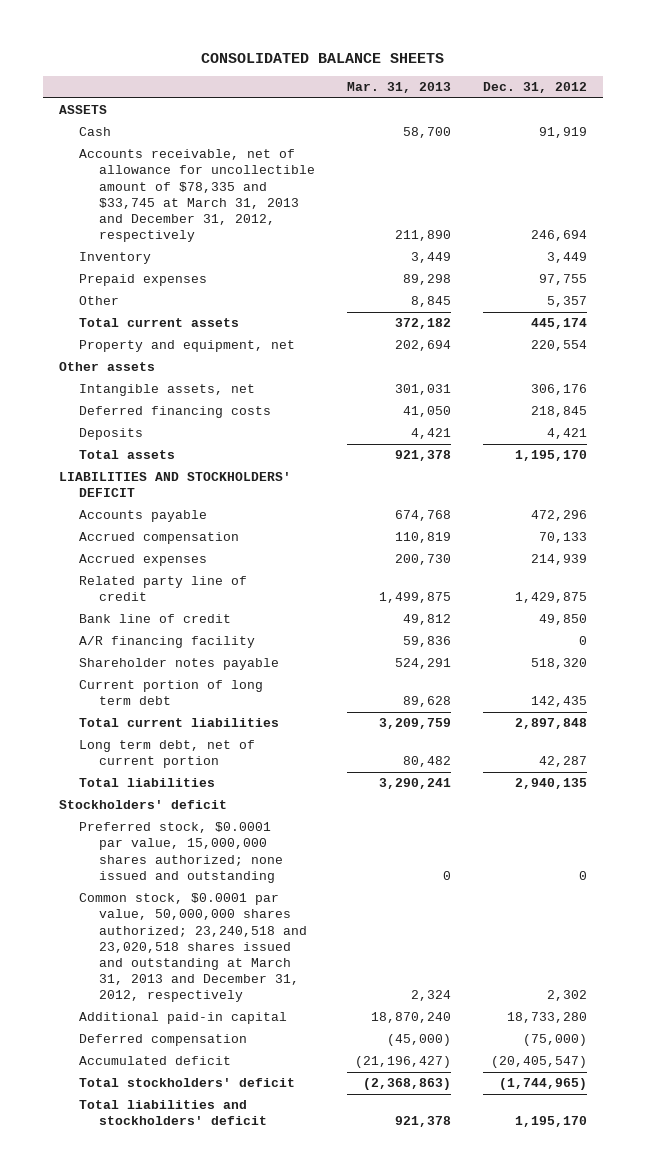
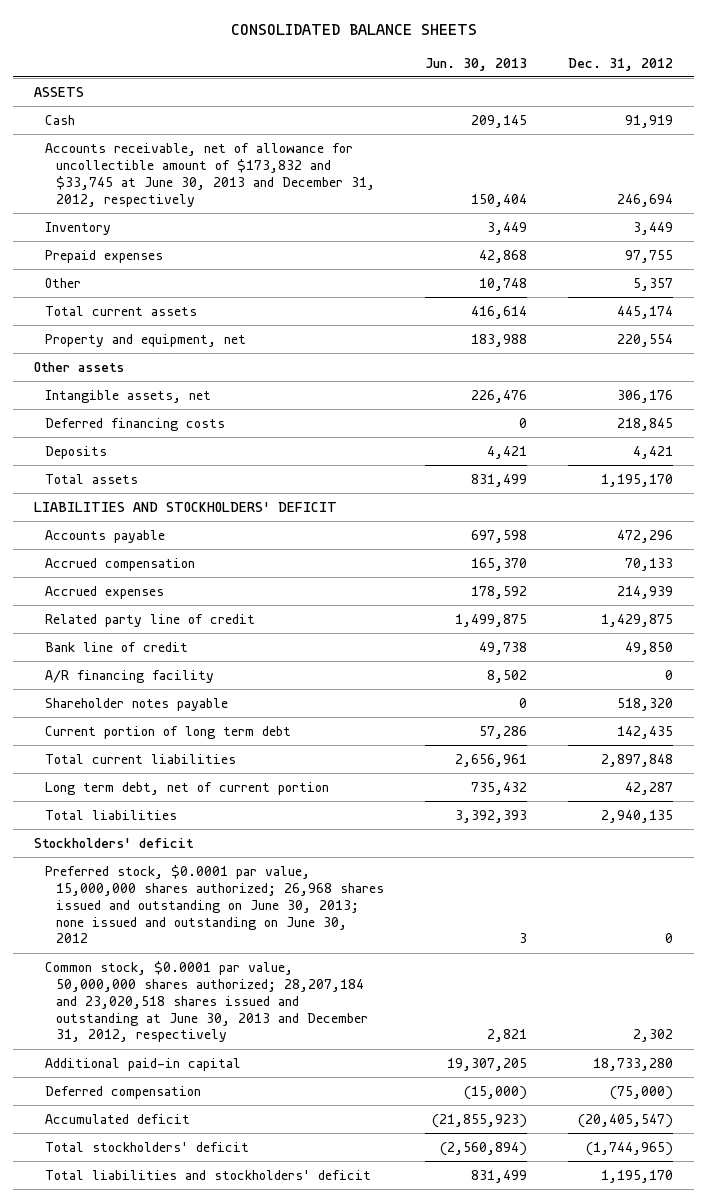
- | Mar. 31, 2013 | Dec. 31, 2012
+ | Jun. 30, 2013 | Dec. 31, 2012
- Accounts receivable, net of allowance for uncollectible amount of $78,335 and $33,745 at March 31, 2013 and December 31, 2012, respectively | 211,890 | 246,694
+ Accounts receivable, net of allowance for uncollectible amount of $173,832 and $33,745 at June 30, 2013 and December 31, 2012, respectively | 150,404 | 246,694
- Preferred stock, $0.0001 par value, 15,000,000 shares authorized; none issued and outstanding | 0 | 0
- Common stock, $0.0001 par value, 50,000,000 shares authorized; 23,240,518 and 23,020,518 shares issued and outstanding at March 31, 2013 and December 31, 2012, respectively | 2,324 | 2,302
+ Preferred stock, $0.0001 par value, 15,000,000 shares authorized; 26,968 shares issued and outstanding on June 30, 2013; none issued and outstanding on June 30, 2012 | 3 | 0
+ Common stock, $0.0001 par value, 50,000,000 shares authorized; 28,207,184 and 23,020,518 shares issued and outstanding at June 30, 2013 and December 31, 2012, respectively | 2,821 | 2,302

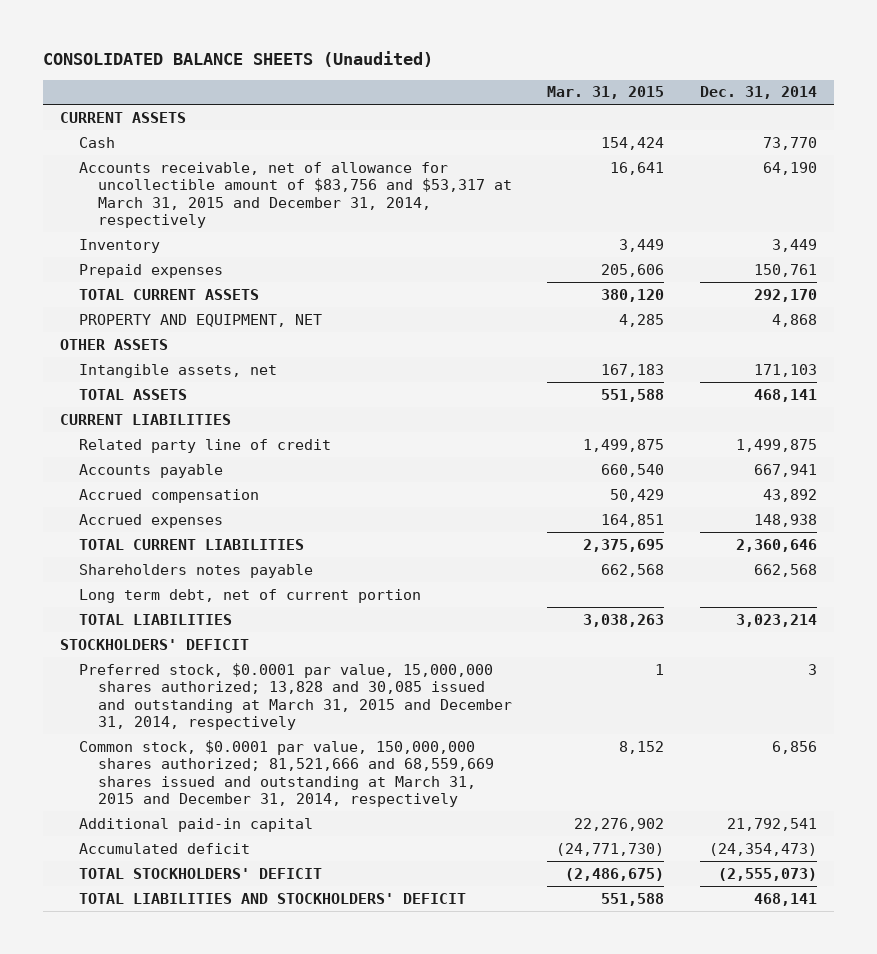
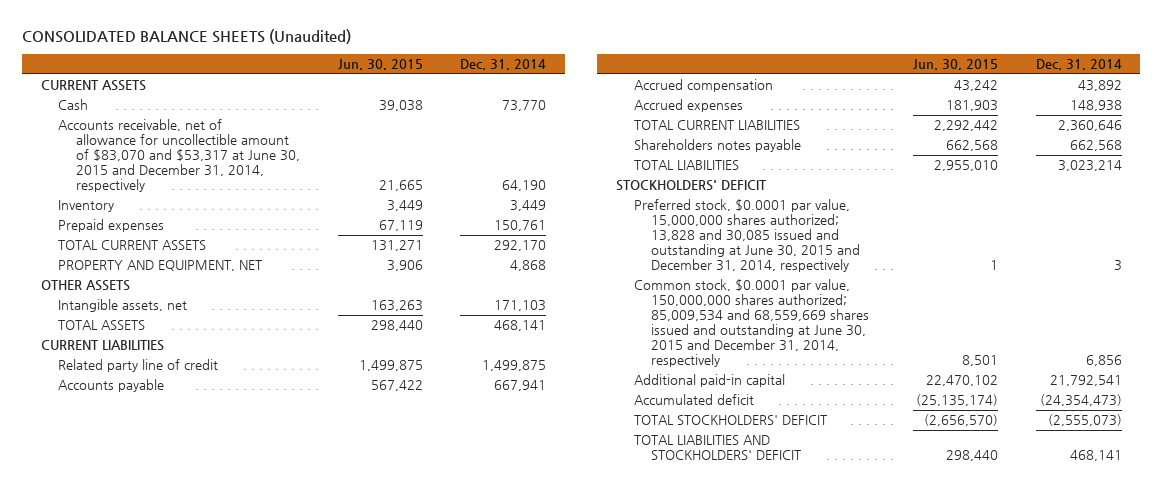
- | Mar. 31, 2015 | Dec. 31, 2014
+ | Jun. 30, 2015 | Dec. 31, 2014
- Accounts receivable, net of allowance for uncollectible amount of $83,756 and $53,317 at March 31, 2015 and December 31, 2014, respectively | 16,641 | 64,190
+ Accounts receivable, net of allowance for uncollectible amount of $83,070 and $53,317 at June 30, 2015 and December 31, 2014, respectively | 21,665 | 64,190
- Long term debt, net of current portion
- Preferred stock, $0.0001 par value, 15,000,000 shares authorized; 13,828 and 30,085 issued and outstanding at March 31, 2015 and December 31, 2014, respectively | 1 | 3
- Common stock, $0.0001 par value, 150,000,000 shares authorized; 81,521,666 and 68,559,669 shares issued and outstanding at March 31, 2015 and December 31, 2014, respectively | 8,152 | 6,856
+ Preferred stock, $0.0001 par value, 15,000,000 shares authorized; 13,828 and 30,085 issued and outstanding at June 30, 2015 and December 31, 2014, respectively | 1 | 3
+ Common stock, $0.0001 par value, 150,000,000 shares authorized; 85,009,534 and 68,559,669 shares issued and outstanding at June 30, 2015 and December 31, 2014, respectively | 8,501 | 6,856

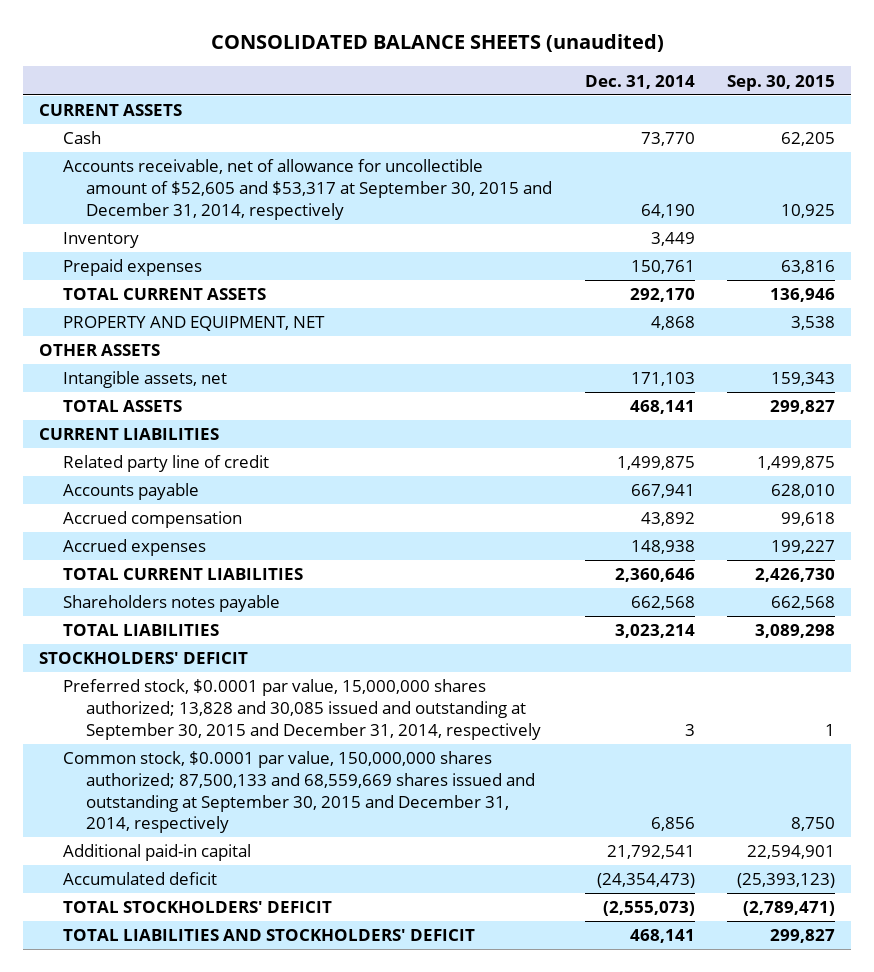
- CONSOLIDATED BALANCE SHEETS (Unaudited)
+ CONSOLIDATED BALANCE SHEETS (unaudited)
- | Jun. 30, 2015 | Dec. 31, 2014
+ | Dec. 31, 2014 | Sep. 30, 2015
- Accounts receivable, net of allowance for uncollectible amount of $83,070 and $53,317 at June 30, 2015 and December 31, 2014, respectively | 21,665 | 64,190
+ Accounts receivable, net of allowance for uncollectible amount of $52,605 and $53,317 at September 30, 2015 and December 31, 2014, respectively | 64,190 | 10,925
- Preferred stock, $0.0001 par value, 15,000,000 shares authorized; 13,828 and 30,085 issued and outstanding at June 30, 2015 and December 31, 2014, respectively | 1 | 3
- Common stock, $0.0001 par value, 150,000,000 shares authorized; 85,009,534 and 68,559,669 shares issued and outstanding at June 30, 2015 and December 31, 2014, respectively | 8,501 | 6,856
+ Preferred stock, $0.0001 par value, 15,000,000 shares authorized; 13,828 and 30,085 issued and outstanding at September 30, 2015 and December 31, 2014, respectively | 3 | 1
+ Common stock, $0.0001 par value, 150,000,000 shares authorized; 87,500,133 and 68,559,669 shares issued and outstanding at September 30, 2015 and December 31, 2014, respectively | 6,856 | 8,750

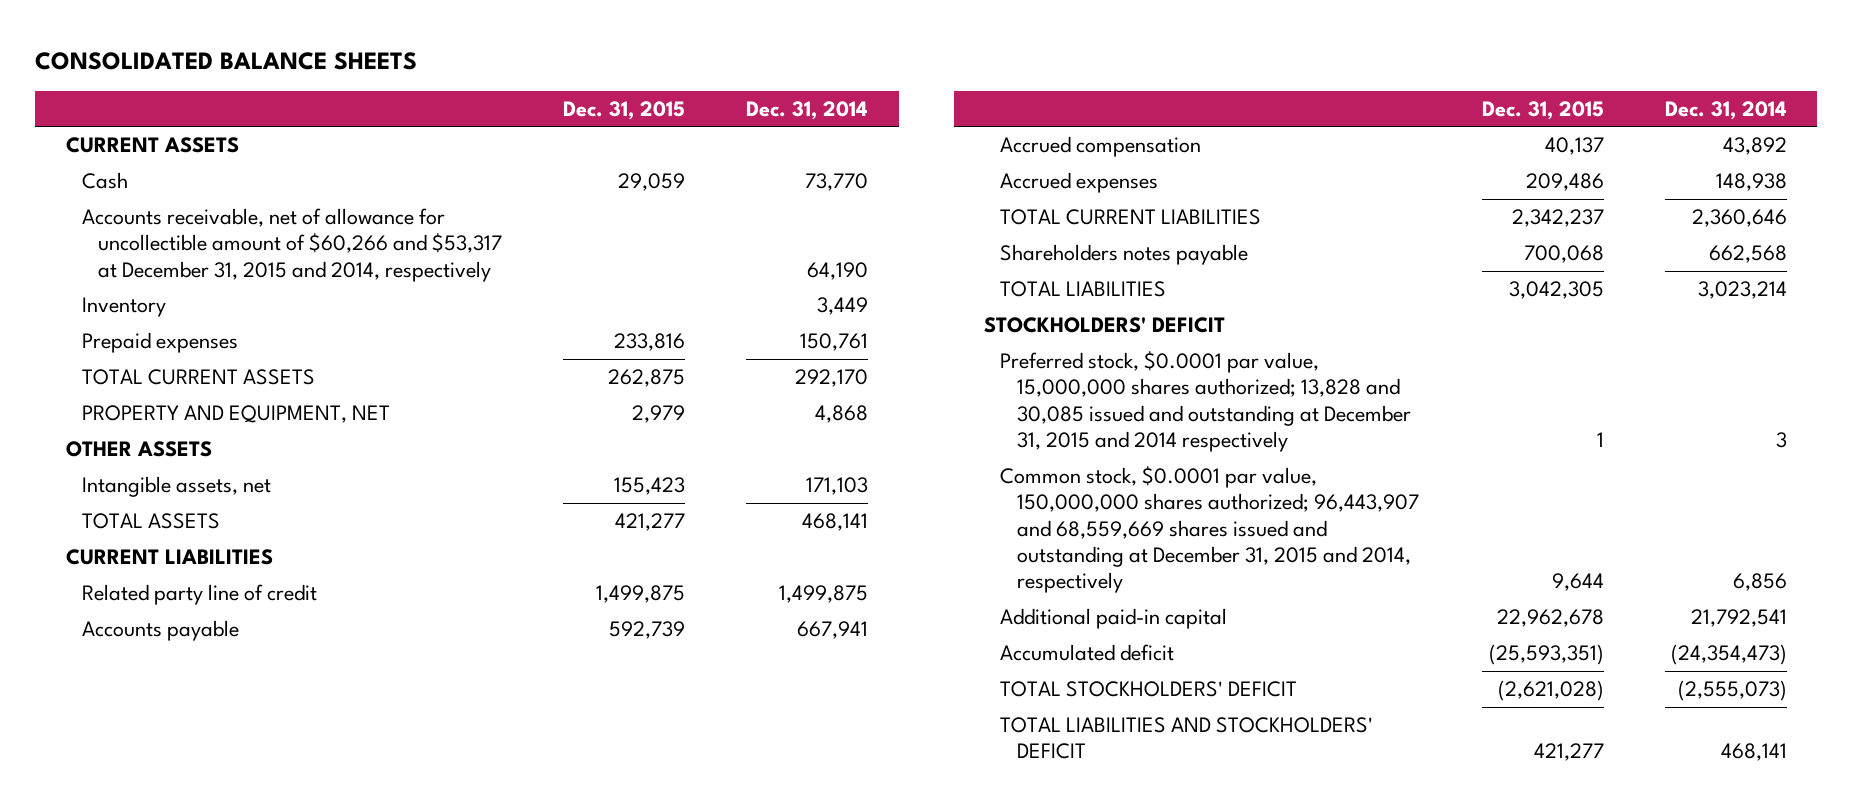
- CONSOLIDATED BALANCE SHEETS (unaudited)
+ CONSOLIDATED BALANCE SHEETS
- | Dec. 31, 2014 | Sep. 30, 2015
+ | Dec. 31, 2015 | Dec. 31, 2014
- Accounts receivable, net of allowance for uncollectible amount of $52,605 and $53,317 at September 30, 2015 and December 31, 2014, respectively | 64,190 | 10,925
+ Accounts receivable, net of allowance for uncollectible amount of $60,266 and $53,317 at December 31, 2015 and 2014, respectively | | 64,190
- Preferred stock, $0.0001 par value, 15,000,000 shares authorized; 13,828 and 30,085 issued and outstanding at September 30, 2015 and December 31, 2014, respectively | 3 | 1
- Common stock, $0.0001 par value, 150,000,000 shares authorized; 87,500,133 and 68,559,669 shares issued and outstanding at September 30, 2015 and December 31, 2014, respectively | 6,856 | 8,750
+ Preferred stock, $0.0001 par value, 15,000,000 shares authorized; 13,828 and 30,085 issued and outstanding at December 31, 2015 and 2014 respectively | 1 | 3
+ Common stock, $0.0001 par value, 150,000,000 shares authorized; 96,443,907 and 68,559,669 shares issued and outstanding at December 31, 2015 and 2014, respectively | 9,644 | 6,856

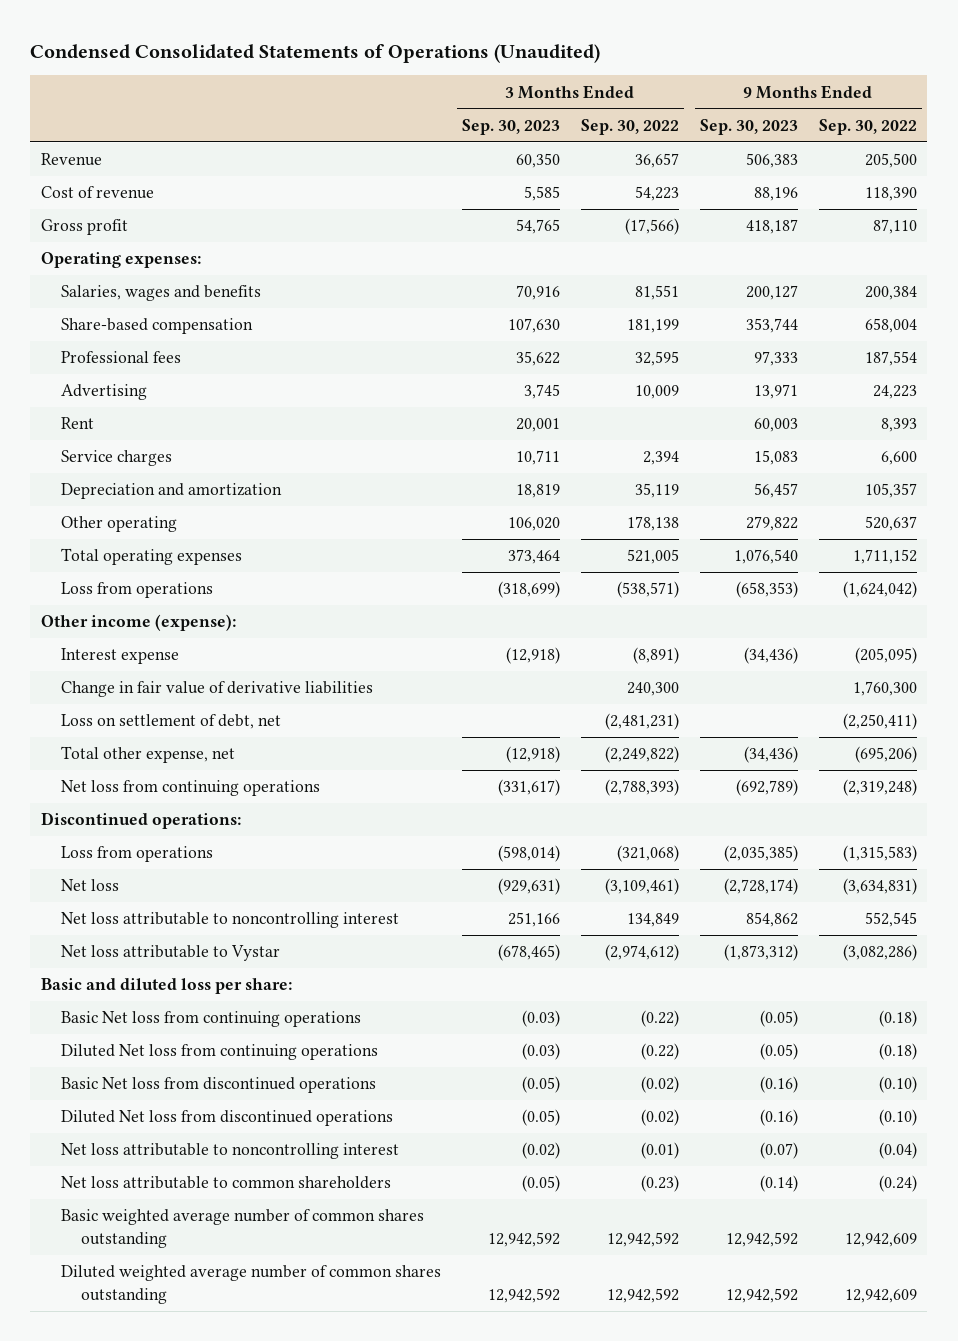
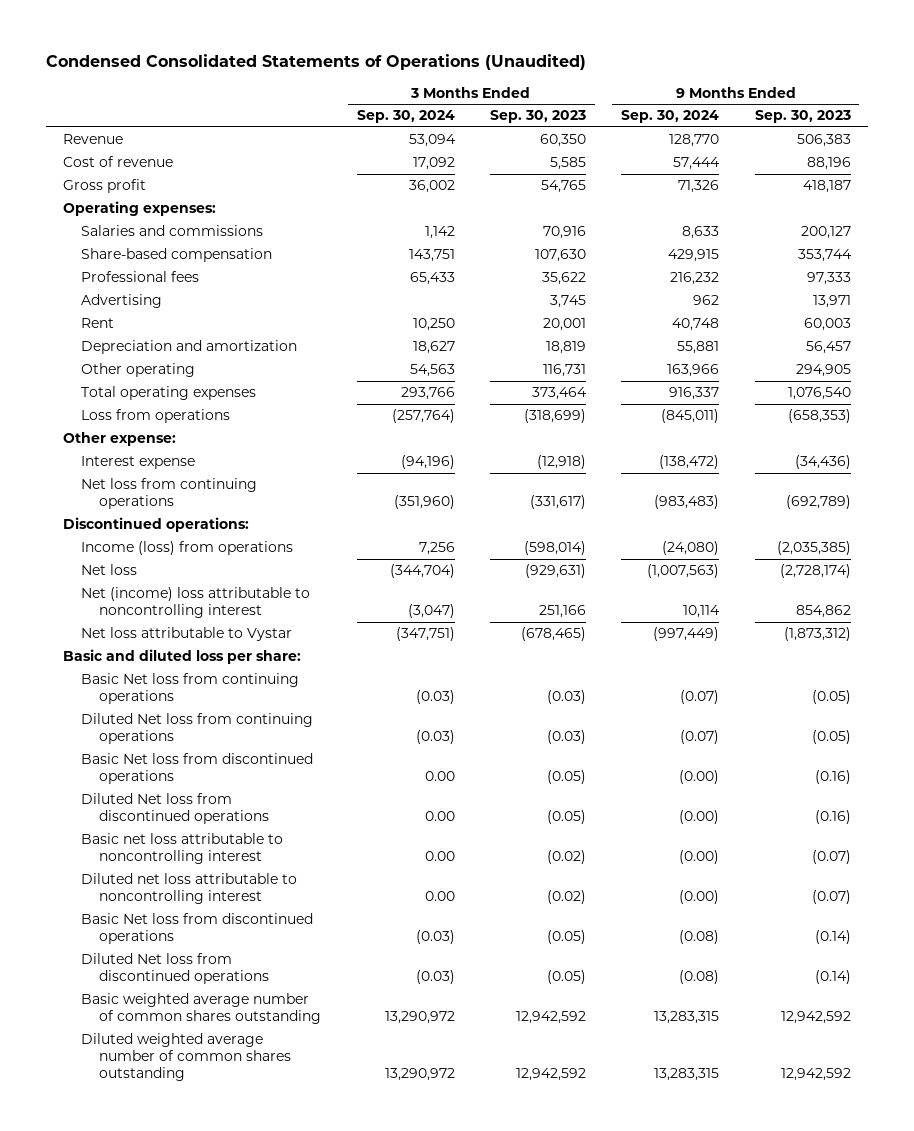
- | 3 Months Ended Sep. 30, 2023 | 3 Months Ended Sep. 30, 2022 | 9 Months Ended Sep. 30, 2023 | 9 Months Ended Sep. 30, 2022
+ | 3 Months Ended Sep. 30, 2024 | 3 Months Ended Sep. 30, 2023 | 9 Months Ended Sep. 30, 2024 | 9 Months Ended Sep. 30, 2023
- Salaries, wages and benefits | 70,916 | 81,551 | 200,127 | 200,384
+ Salaries and commissions | 1,142 | 70,916 | 8,633 | 200,127
- Service charges | 10,711 | 2,394 | 15,083 | 6,600
- Other operating | 106,020 | 178,138 | 279,822 | 520,637
+ Other operating | 54,563 | 116,731 | 163,966 | 294,905
- Other income (expense):
+ Other expense:
- Change in fair value of derivative liabilities | | 240,300 | | 1,760,300
- Loss on settlement of debt, net | | (2,481,231) | | (2,250,411)
- Total other expense, net | (12,918) | (2,249,822) | (34,436) | (695,206)
- Loss from operations | (598,014) | (321,068) | (2,035,385) | (1,315,583)
+ Income (loss) from operations | 7,256 | (598,014) | (24,080) | (2,035,385)
- Net loss attributable to noncontrolling interest | 251,166 | 134,849 | 854,862 | 552,545
+ Net (income) loss attributable to noncontrolling interest | (3,047) | 251,166 | 10,114 | 854,862
- Net loss attributable to noncontrolling interest | (0.02) | (0.01) | (0.07) | (0.04)
- Net loss attributable to common shareholders | (0.05) | (0.23) | (0.14) | (0.24)
+ Basic net loss attributable to noncontrolling interest | 0.00 | (0.02) | (0.00) | (0.07)
+ Diluted net loss attributable to noncontrolling interest | 0.00 | (0.02) | (0.00) | (0.07)
+ Basic Net loss from discontinued operations | (0.03) | (0.05) | (0.08) | (0.14)
+ Diluted Net loss from discontinued operations | (0.03) | (0.05) | (0.08) | (0.14)

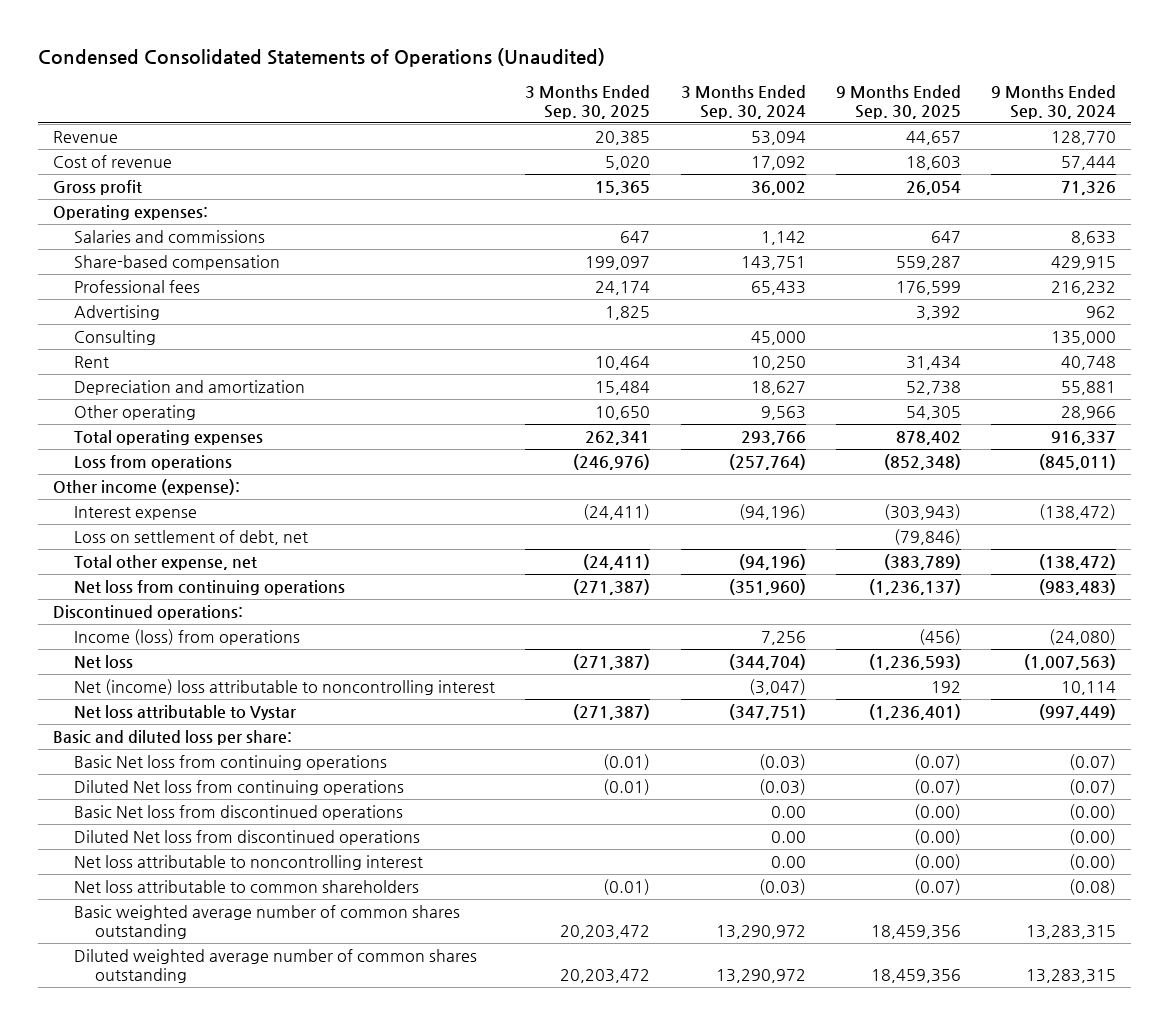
- | 3 Months Ended Sep. 30, 2024 | 3 Months Ended Sep. 30, 2023 | 9 Months Ended Sep. 30, 2024 | 9 Months Ended Sep. 30, 2023
+ | 3 Months Ended Sep. 30, 2025 | 3 Months Ended Sep. 30, 2024 | 9 Months Ended Sep. 30, 2025 | 9 Months Ended Sep. 30, 2024
+ Consulting | | 45,000 | | 135,000
- Other operating | 54,563 | 116,731 | 163,966 | 294,905
+ Other operating | 10,650 | 9,563 | 54,305 | 28,966
- Other expense:
+ Other income (expense):
+ Loss on settlement of debt, net | | | (79,846) |
+ Total other expense, net | (24,411) | (94,196) | (383,789) | (138,472)
- Basic net loss attributable to noncontrolling interest | 0.00 | (0.02) | (0.00) | (0.07)
- Diluted net loss attributable to noncontrolling interest | 0.00 | (0.02) | (0.00) | (0.07)
- Basic Net loss from discontinued operations | (0.03) | (0.05) | (0.08) | (0.14)
- Diluted Net loss from discontinued operations | (0.03) | (0.05) | (0.08) | (0.14)
+ Net loss attributable to noncontrolling interest | | 0.00 | (0.00) | (0.00)
+ Net loss attributable to common shareholders | (0.01) | (0.03) | (0.07) | (0.08)

